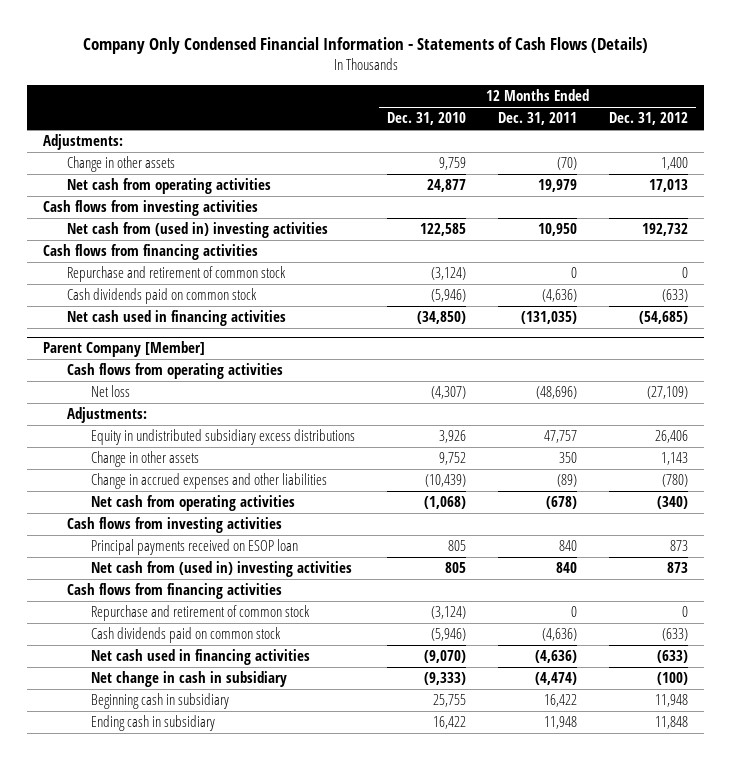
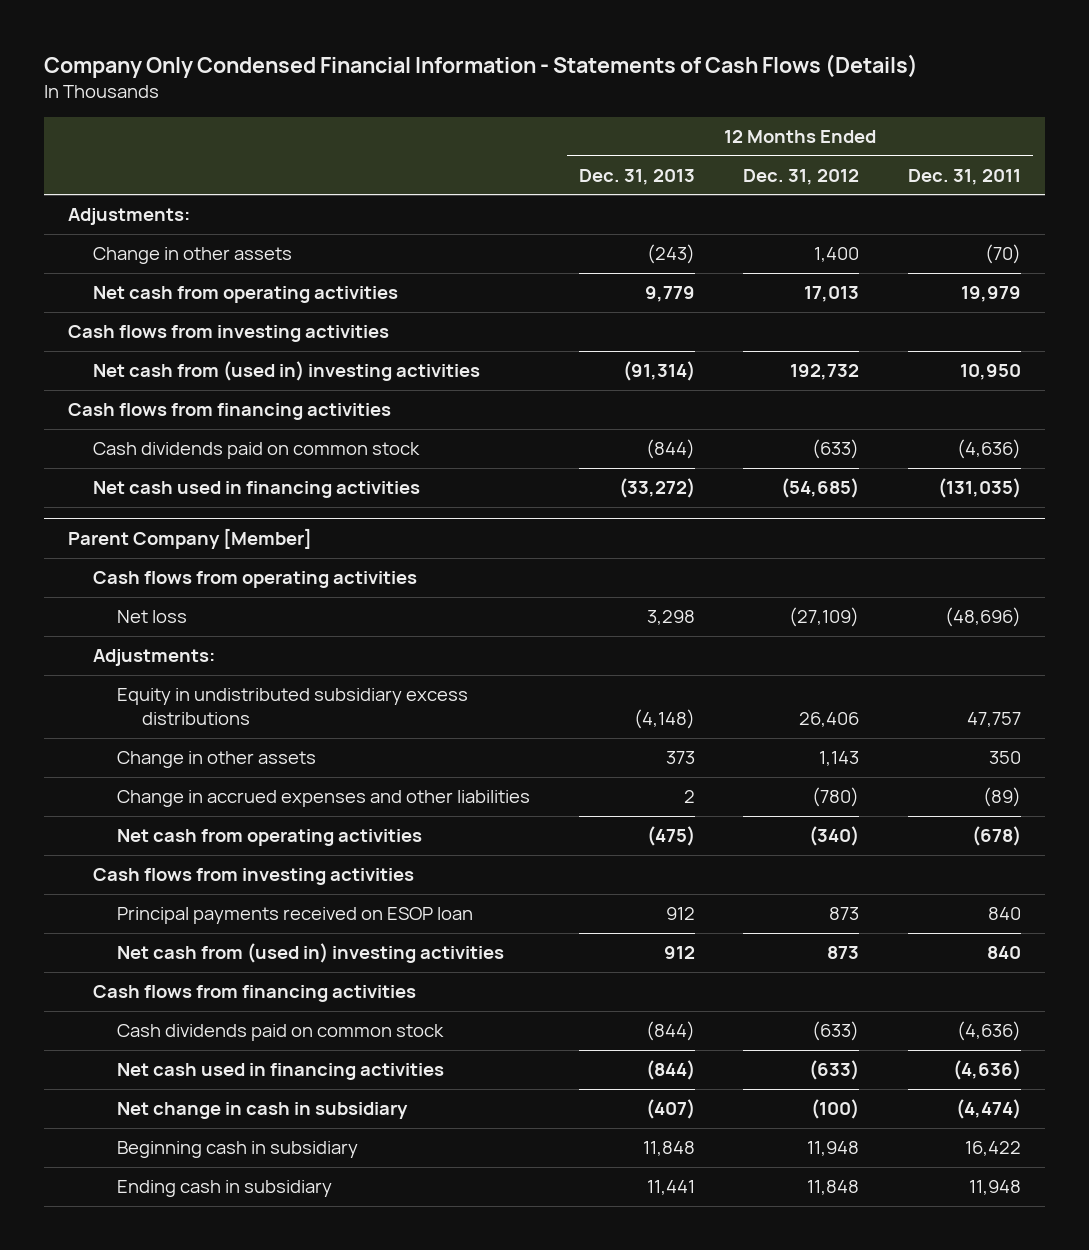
- | 12 Months Ended Dec. 31, 2010 | 12 Months Ended Dec. 31, 2011 | 12 Months Ended Dec. 31, 2012
+ | 12 Months Ended Dec. 31, 2013 | 12 Months Ended Dec. 31, 2012 | 12 Months Ended Dec. 31, 2011
- Repurchase and retirement of common stock | (3,124) | 0 | 0
@ Parent Company [Member]
- Repurchase and retirement of common stock | (3,124) | 0 | 0

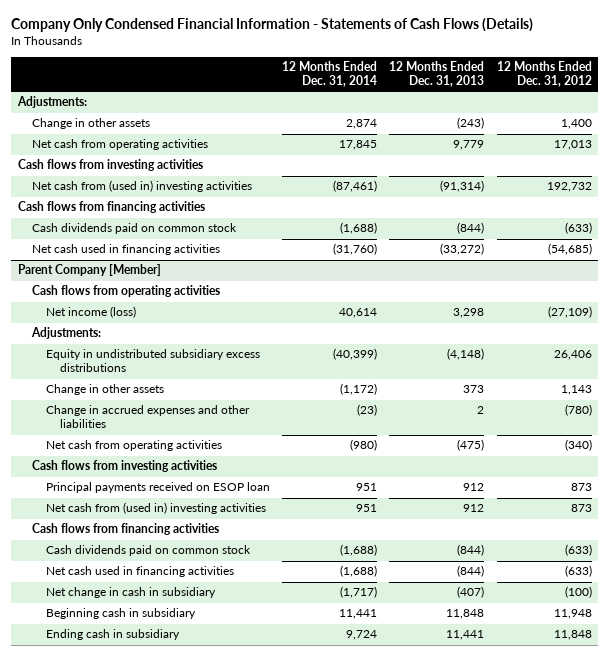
- | 12 Months Ended Dec. 31, 2013 | 12 Months Ended Dec. 31, 2012 | 12 Months Ended Dec. 31, 2011
+ | 12 Months Ended Dec. 31, 2014 | 12 Months Ended Dec. 31, 2013 | 12 Months Ended Dec. 31, 2012
@ Parent Company [Member]
- Net loss | 3,298 | (27,109) | (48,696)
+ Net income (loss) | 40,614 | 3,298 | (27,109)

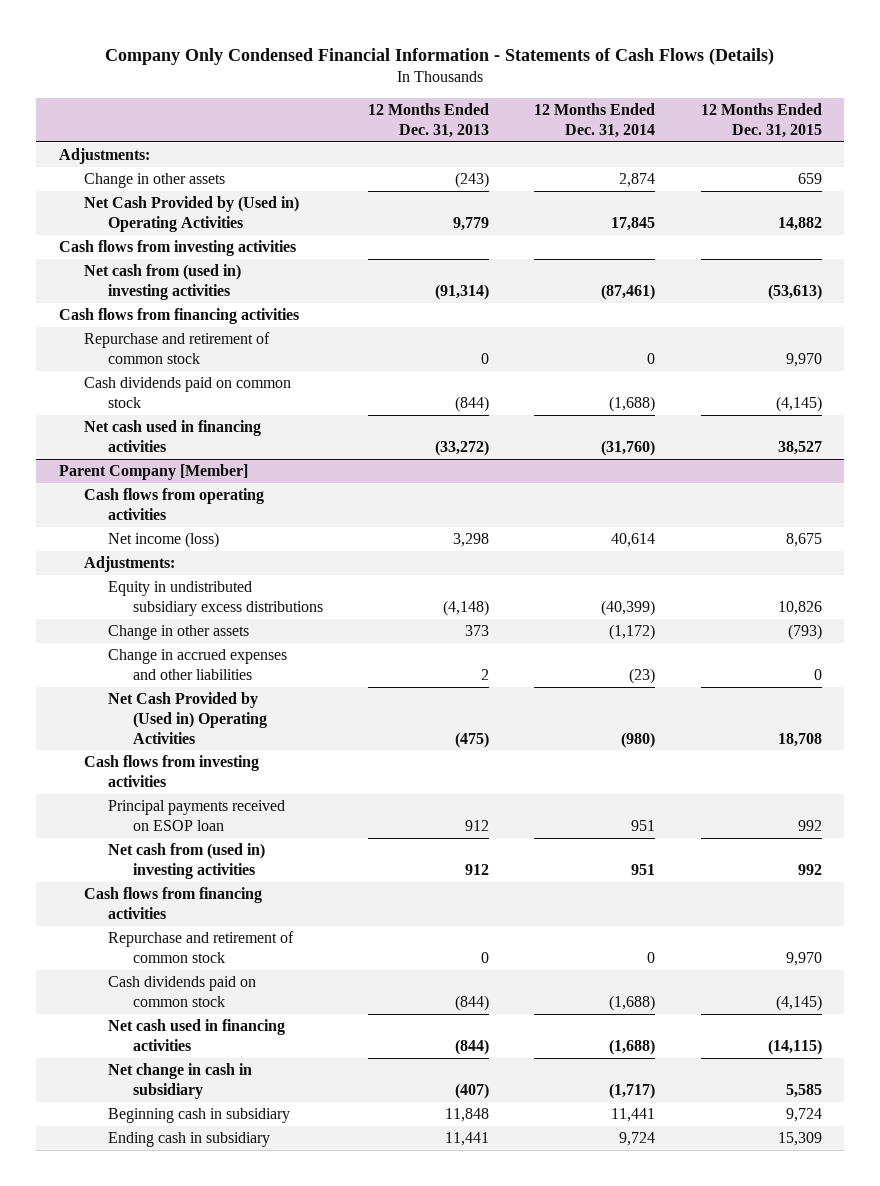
- | 12 Months Ended Dec. 31, 2014 | 12 Months Ended Dec. 31, 2013 | 12 Months Ended Dec. 31, 2012
+ | 12 Months Ended Dec. 31, 2013 | 12 Months Ended Dec. 31, 2014 | 12 Months Ended Dec. 31, 2015
- Net cash from operating activities | 17,845 | 9,779 | 17,013
+ Net Cash Provided by (Used in) Operating Activities | 9,779 | 17,845 | 14,882
+ Repurchase and retirement of common stock | 0 | 0 | 9,970
@ Parent Company [Member]
- Net cash from operating activities | (980) | (475) | (340)
+ Net Cash Provided by (Used in) Operating Activities | (475) | (980) | 18,708
+ Repurchase and retirement of common stock | 0 | 0 | 9,970

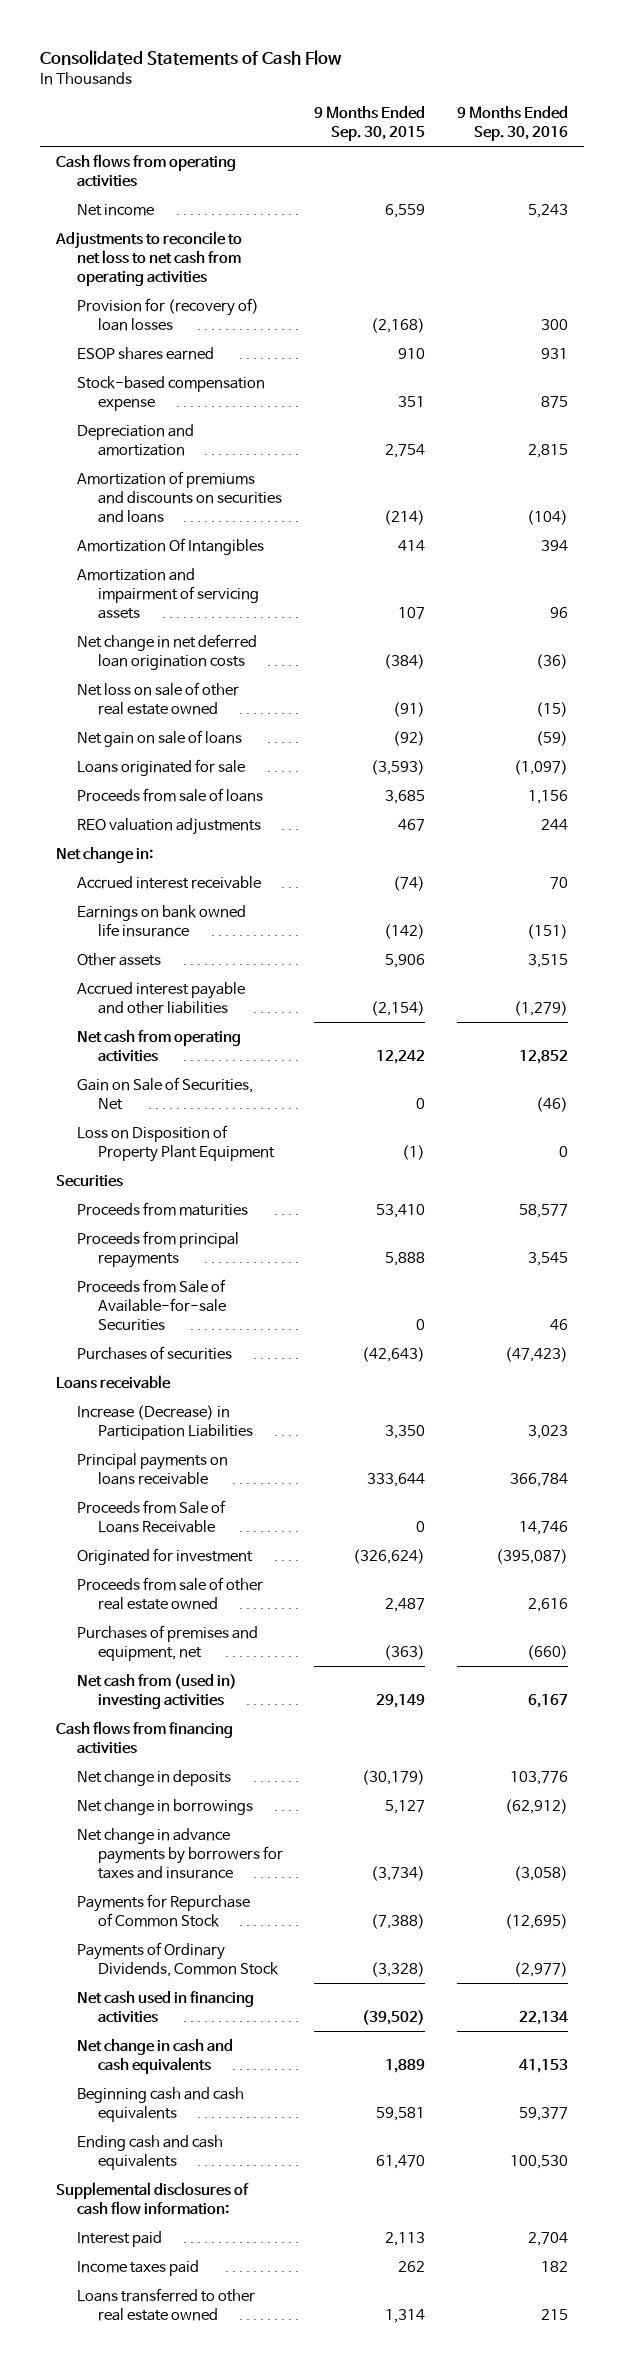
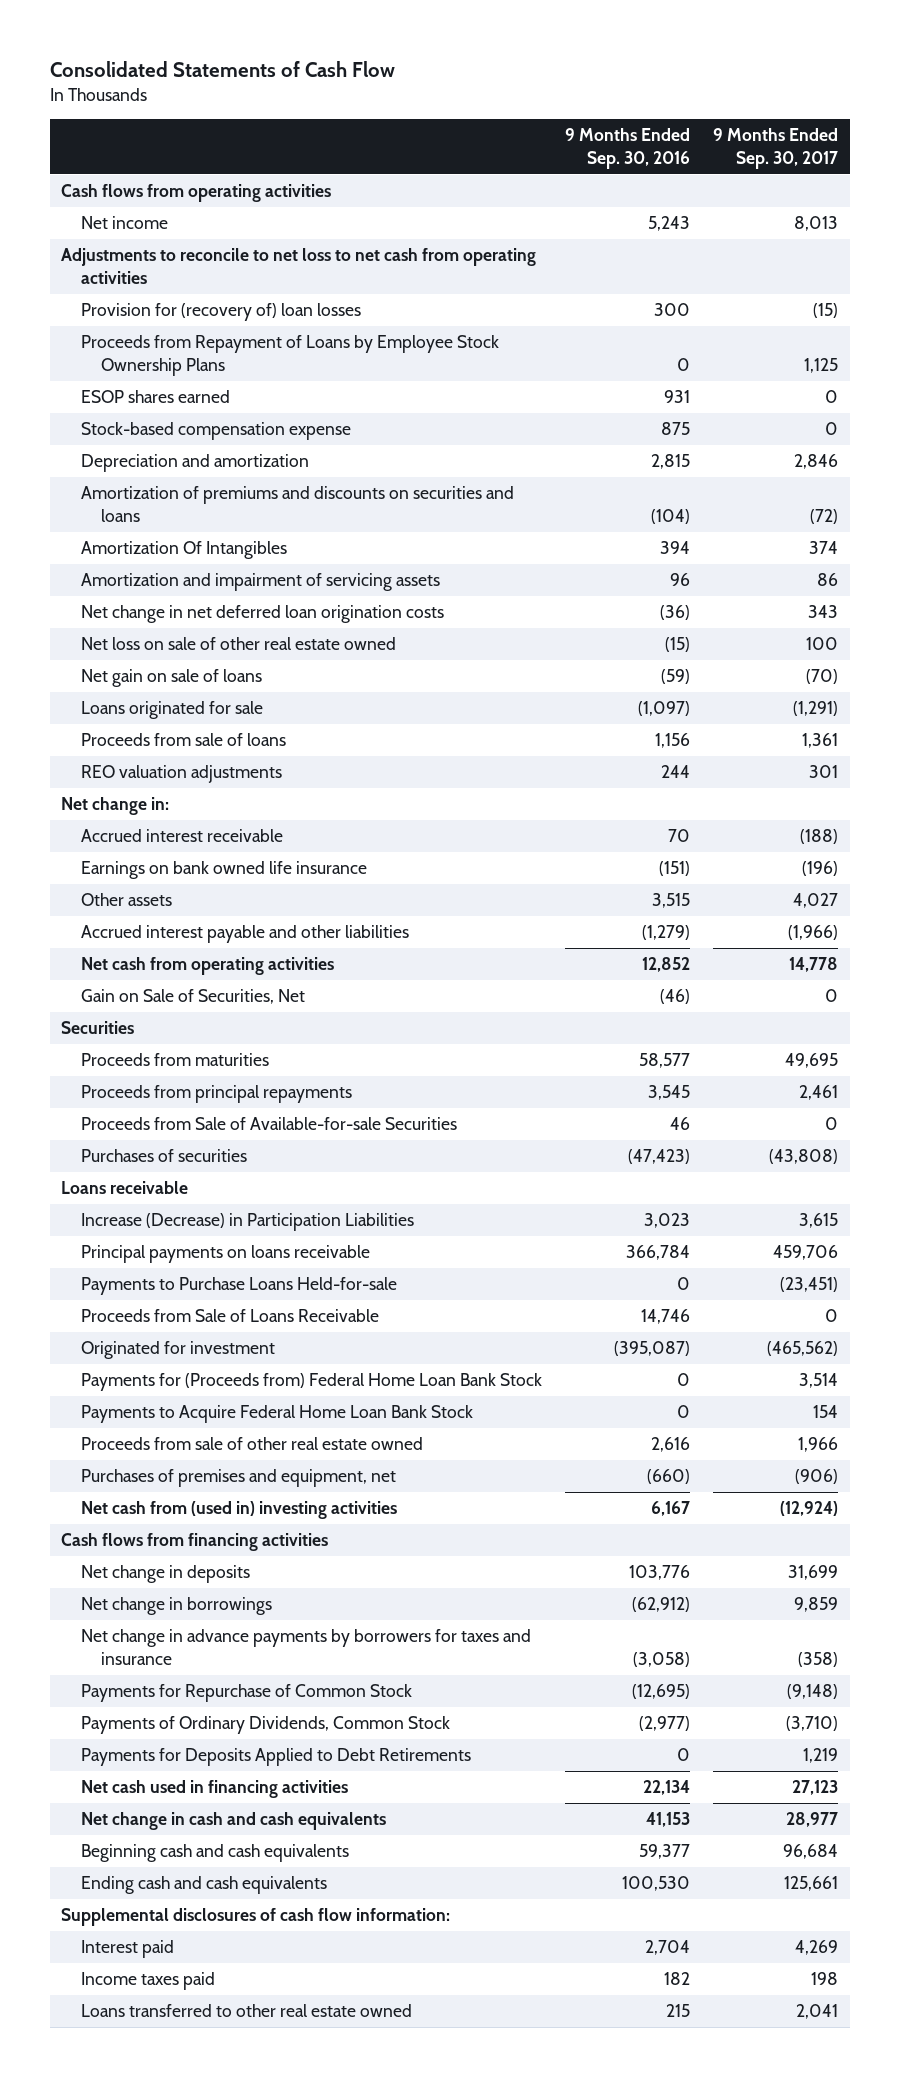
- | 9 Months Ended Sep. 30, 2015 | 9 Months Ended Sep. 30, 2016
+ | 9 Months Ended Sep. 30, 2016 | 9 Months Ended Sep. 30, 2017
+ Proceeds from Repayment of Loans by Employee Stock Ownership Plans | 0 | 1,125
- Loss on Disposition of Property Plant Equipment | (1) | 0
+ Payments to Purchase Loans Held-for-sale | 0 | (23,451)
+ Payments for (Proceeds from) Federal Home Loan Bank Stock | 0 | 3,514
+ Payments to Acquire Federal Home Loan Bank Stock | 0 | 154
+ Payments for Deposits Applied to Debt Retirements | 0 | 1,219

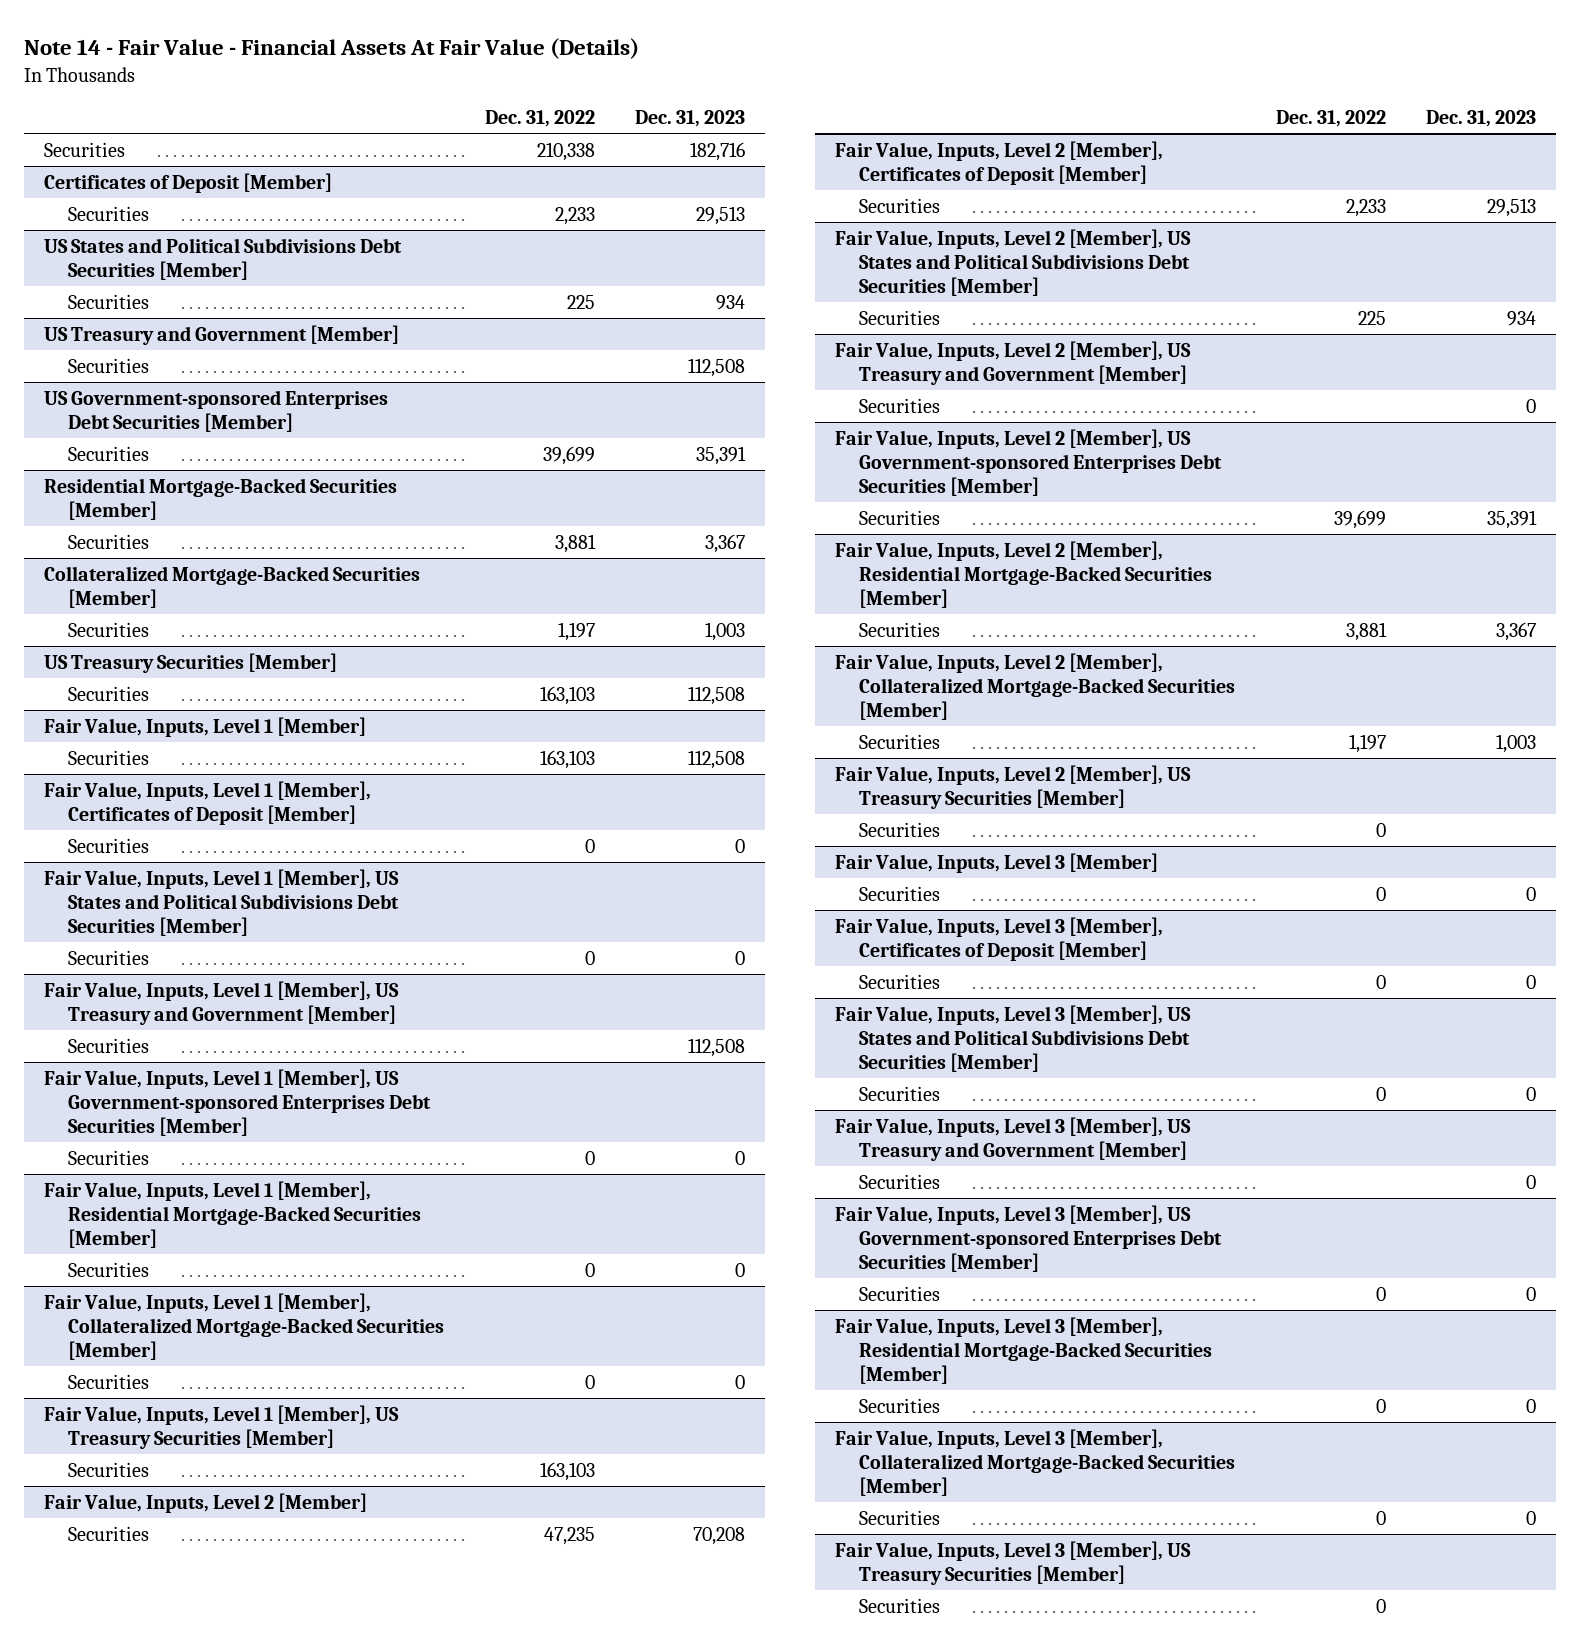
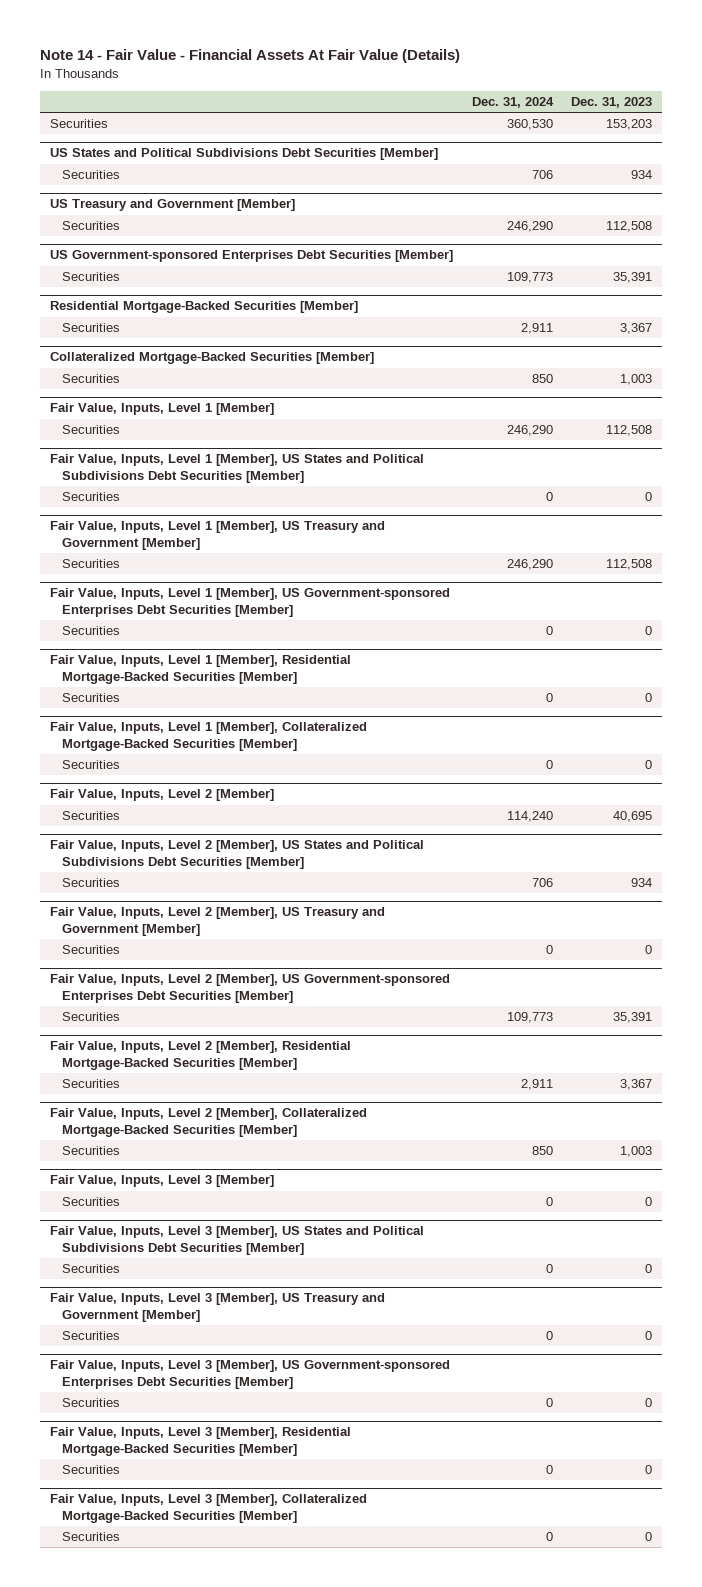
- | Dec. 31, 2022 | Dec. 31, 2023
+ | Dec. 31, 2024 | Dec. 31, 2023
- Securities | 210,338 | 182,716
- Certificates of Deposit [Member]
- Securities | 2,233 | 29,513
+ Securities | 360,530 | 153,203
- US Treasury Securities [Member]
- Securities | 163,103 | 112,508
- Fair Value, Inputs, Level 1 [Member], Certificates of Deposit [Member]
- Securities | 0 | 0
- Fair Value, Inputs, Level 1 [Member], US Treasury Securities [Member]
- Securities | 163,103 |
@ Fair Value, Inputs, Level 2 [Member]
- Securities | 47,235 | 70,208
- Fair Value, Inputs, Level 2 [Member], Certificates of Deposit [Member]
- Securities | 2,233 | 29,513
@ Fair Value, Inputs, Level 2 [Member]
+ Securities | 114,240 | 40,695
- Fair Value, Inputs, Level 2 [Member], US Treasury Securities [Member]
- Securities | 0 |
- Fair Value, Inputs, Level 3 [Member], Certificates of Deposit [Member]
- Securities | 0 | 0
- Fair Value, Inputs, Level 3 [Member], US Treasury Securities [Member]
- Securities | 0 |

